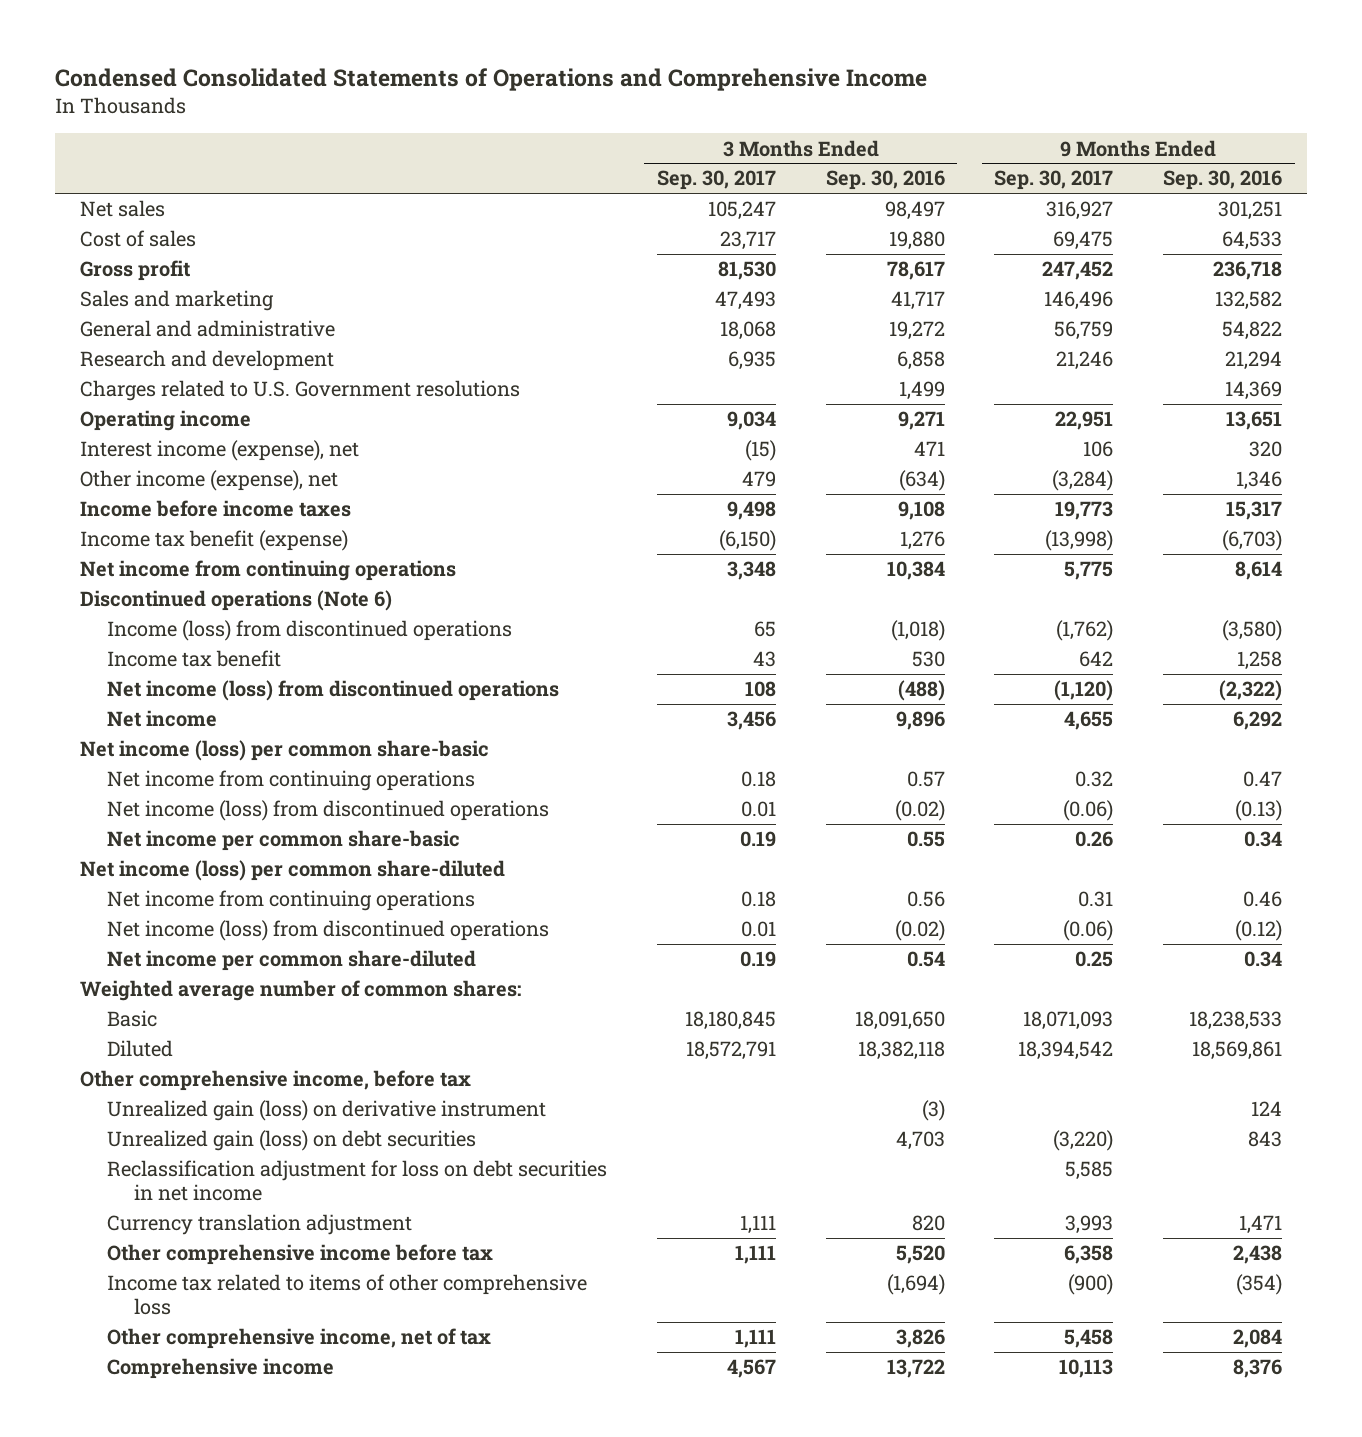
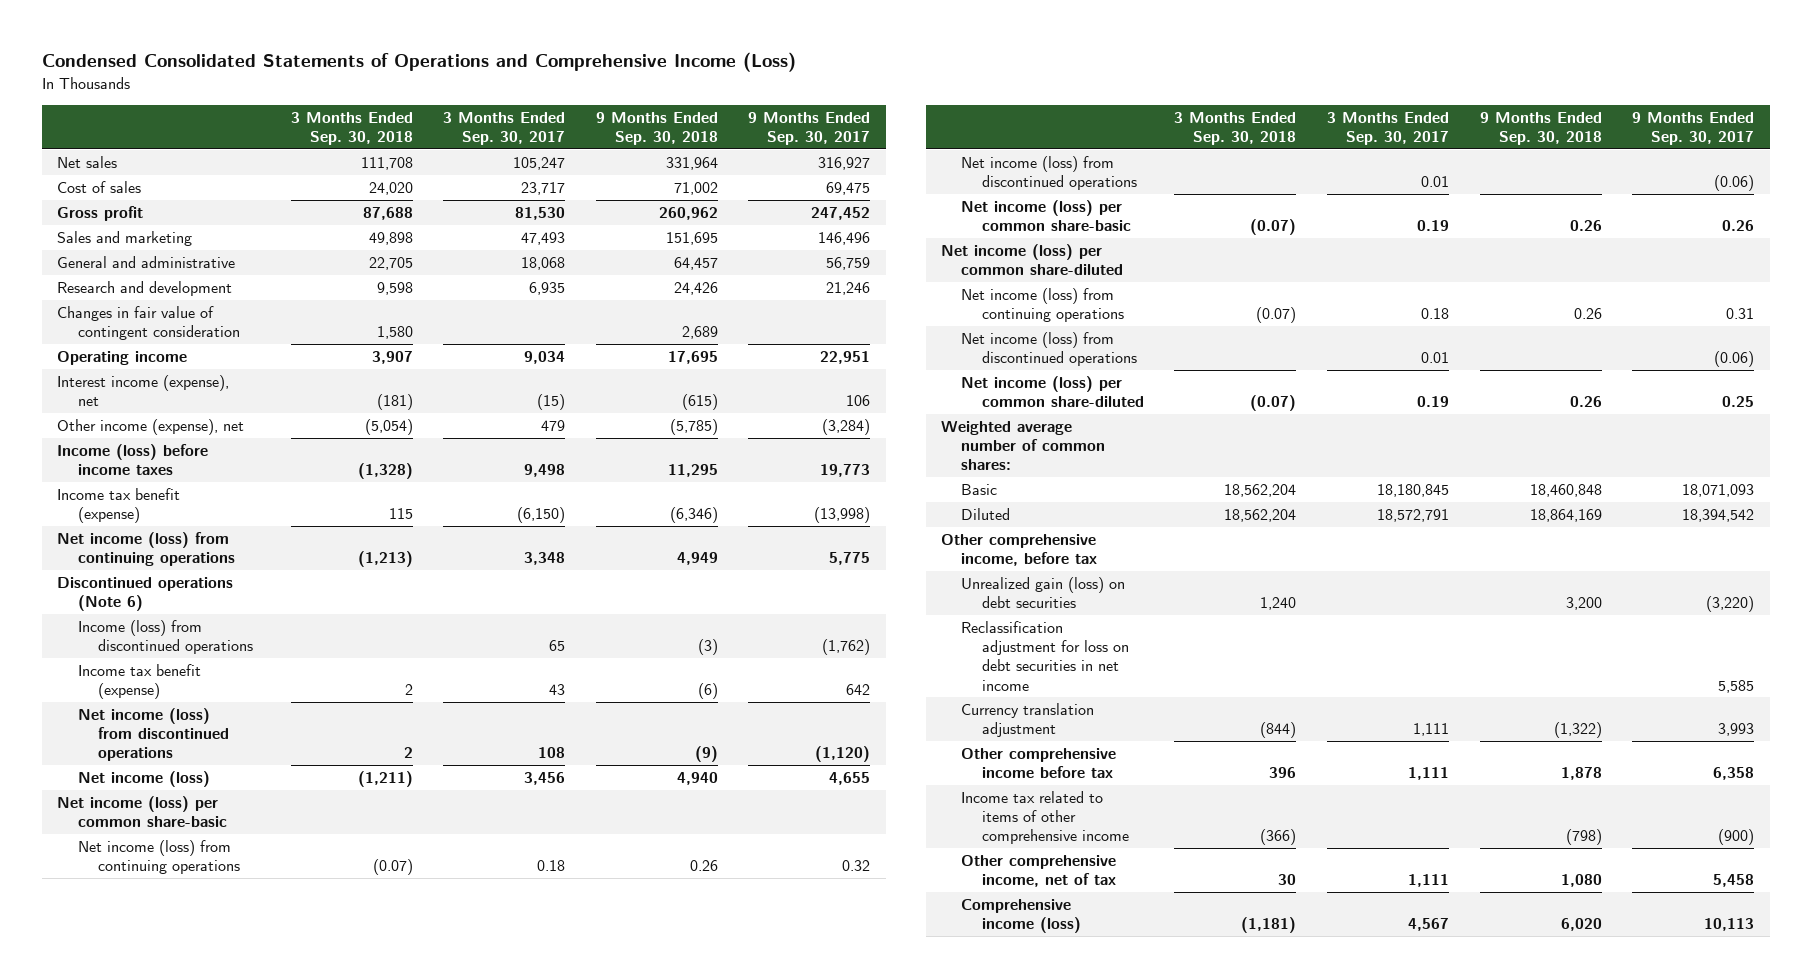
- Condensed Consolidated Statements of Operations and Comprehensive Income
+ Condensed Consolidated Statements of Operations and Comprehensive Income (Loss)
- | 3 Months Ended Sep. 30, 2017 | 3 Months Ended Sep. 30, 2016 | 9 Months Ended Sep. 30, 2017 | 9 Months Ended Sep. 30, 2016
+ | 3 Months Ended Sep. 30, 2018 | 3 Months Ended Sep. 30, 2017 | 9 Months Ended Sep. 30, 2018 | 9 Months Ended Sep. 30, 2017
- Charges related to U.S. Government resolutions | | 1,499 | | 14,369
+ Changes in fair value of contingent consideration | 1,580 | | 2,689 |
- Income before income taxes | 9,498 | 9,108 | 19,773 | 15,317
+ Income (loss) before income taxes | (1,328) | 9,498 | 11,295 | 19,773
- Net income from continuing operations | 3,348 | 10,384 | 5,775 | 8,614
+ Net income (loss) from continuing operations | (1,213) | 3,348 | 4,949 | 5,775
- Income tax benefit | 43 | 530 | 642 | 1,258
+ Income tax benefit (expense) | 2 | 43 | (6) | 642
- Net income | 3,456 | 9,896 | 4,655 | 6,292
+ Net income (loss) | (1,211) | 3,456 | 4,940 | 4,655
- Net income from continuing operations | 0.18 | 0.57 | 0.32 | 0.47
+ Net income (loss) from continuing operations | (0.07) | 0.18 | 0.26 | 0.32
- Net income per common share-basic | 0.19 | 0.55 | 0.26 | 0.34
+ Net income (loss) per common share-basic | (0.07) | 0.19 | 0.26 | 0.26
- Net income from continuing operations | 0.18 | 0.56 | 0.31 | 0.46
+ Net income (loss) from continuing operations | (0.07) | 0.18 | 0.26 | 0.31
- Net income per common share-diluted | 0.19 | 0.54 | 0.25 | 0.34
+ Net income (loss) per common share-diluted | (0.07) | 0.19 | 0.26 | 0.25
- Unrealized gain (loss) on derivative instrument | | (3) | | 124
- Income tax related to items of other comprehensive loss | | (1,694) | (900) | (354)
+ Income tax related to items of other comprehensive income | (366) | | (798) | (900)
- Comprehensive income | 4,567 | 13,722 | 10,113 | 8,376
+ Comprehensive income (loss) | (1,181) | 4,567 | 6,020 | 10,113

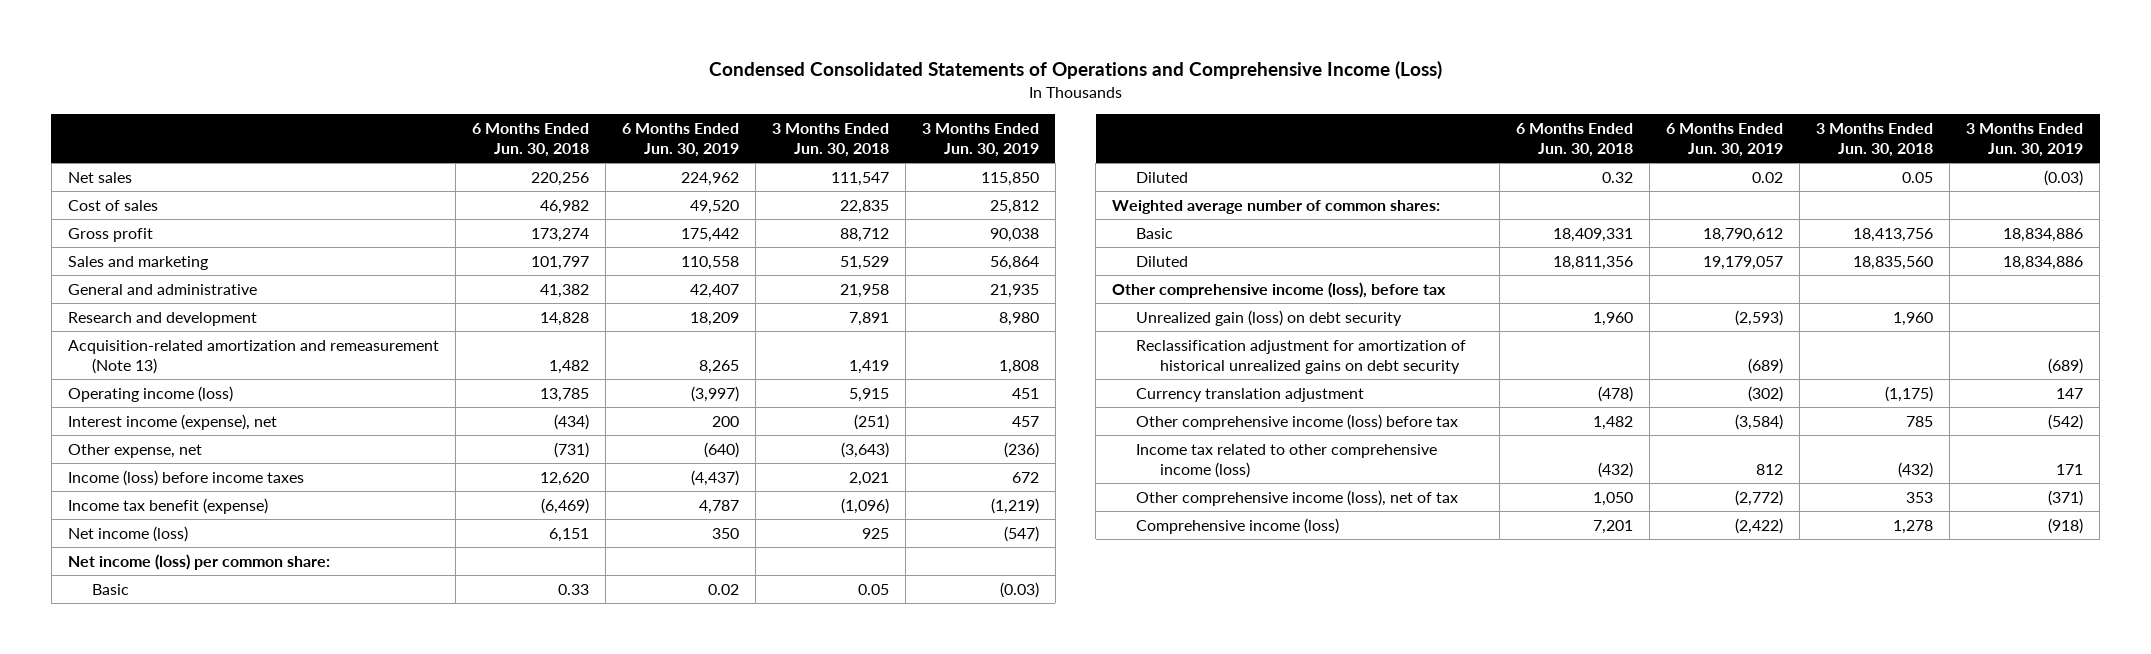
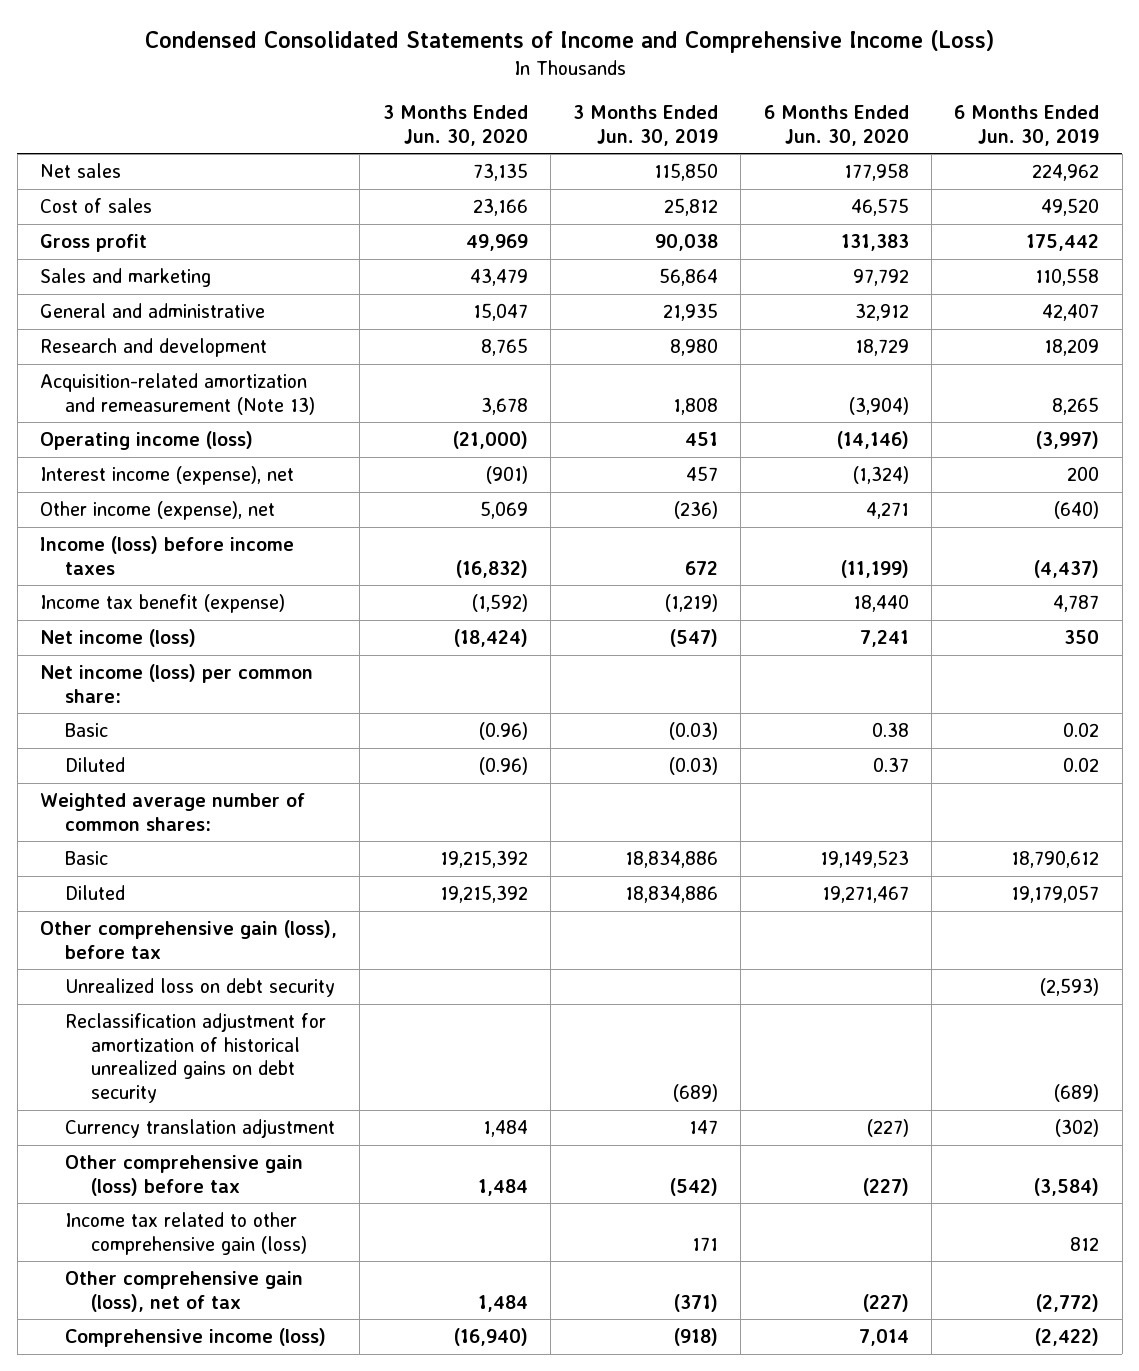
- Condensed Consolidated Statements of Operations and Comprehensive Income (Loss)
+ Condensed Consolidated Statements of Income and Comprehensive Income (Loss)
- | 6 Months Ended Jun. 30, 2018 | 6 Months Ended Jun. 30, 2019 | 3 Months Ended Jun. 30, 2018 | 3 Months Ended Jun. 30, 2019
+ | 3 Months Ended Jun. 30, 2020 | 3 Months Ended Jun. 30, 2019 | 6 Months Ended Jun. 30, 2020 | 6 Months Ended Jun. 30, 2019
- Other expense, net | (731) | (640) | (3,643) | (236)
+ Other income (expense), net | 5,069 | (236) | 4,271 | (640)
- Other comprehensive income (loss), before tax
- Unrealized gain (loss) on debt security | 1,960 | (2,593) | 1,960 |
+ Other comprehensive gain (loss), before tax
+ Unrealized loss on debt security | | | | (2,593)
- Other comprehensive income (loss) before tax | 1,482 | (3,584) | 785 | (542)
- Income tax related to other comprehensive income (loss) | (432) | 812 | (432) | 171
- Other comprehensive income (loss), net of tax | 1,050 | (2,772) | 353 | (371)
+ Other comprehensive gain (loss) before tax | 1,484 | (542) | (227) | (3,584)
+ Income tax related to other comprehensive gain (loss) | | 171 | | 812
+ Other comprehensive gain (loss), net of tax | 1,484 | (371) | (227) | (2,772)

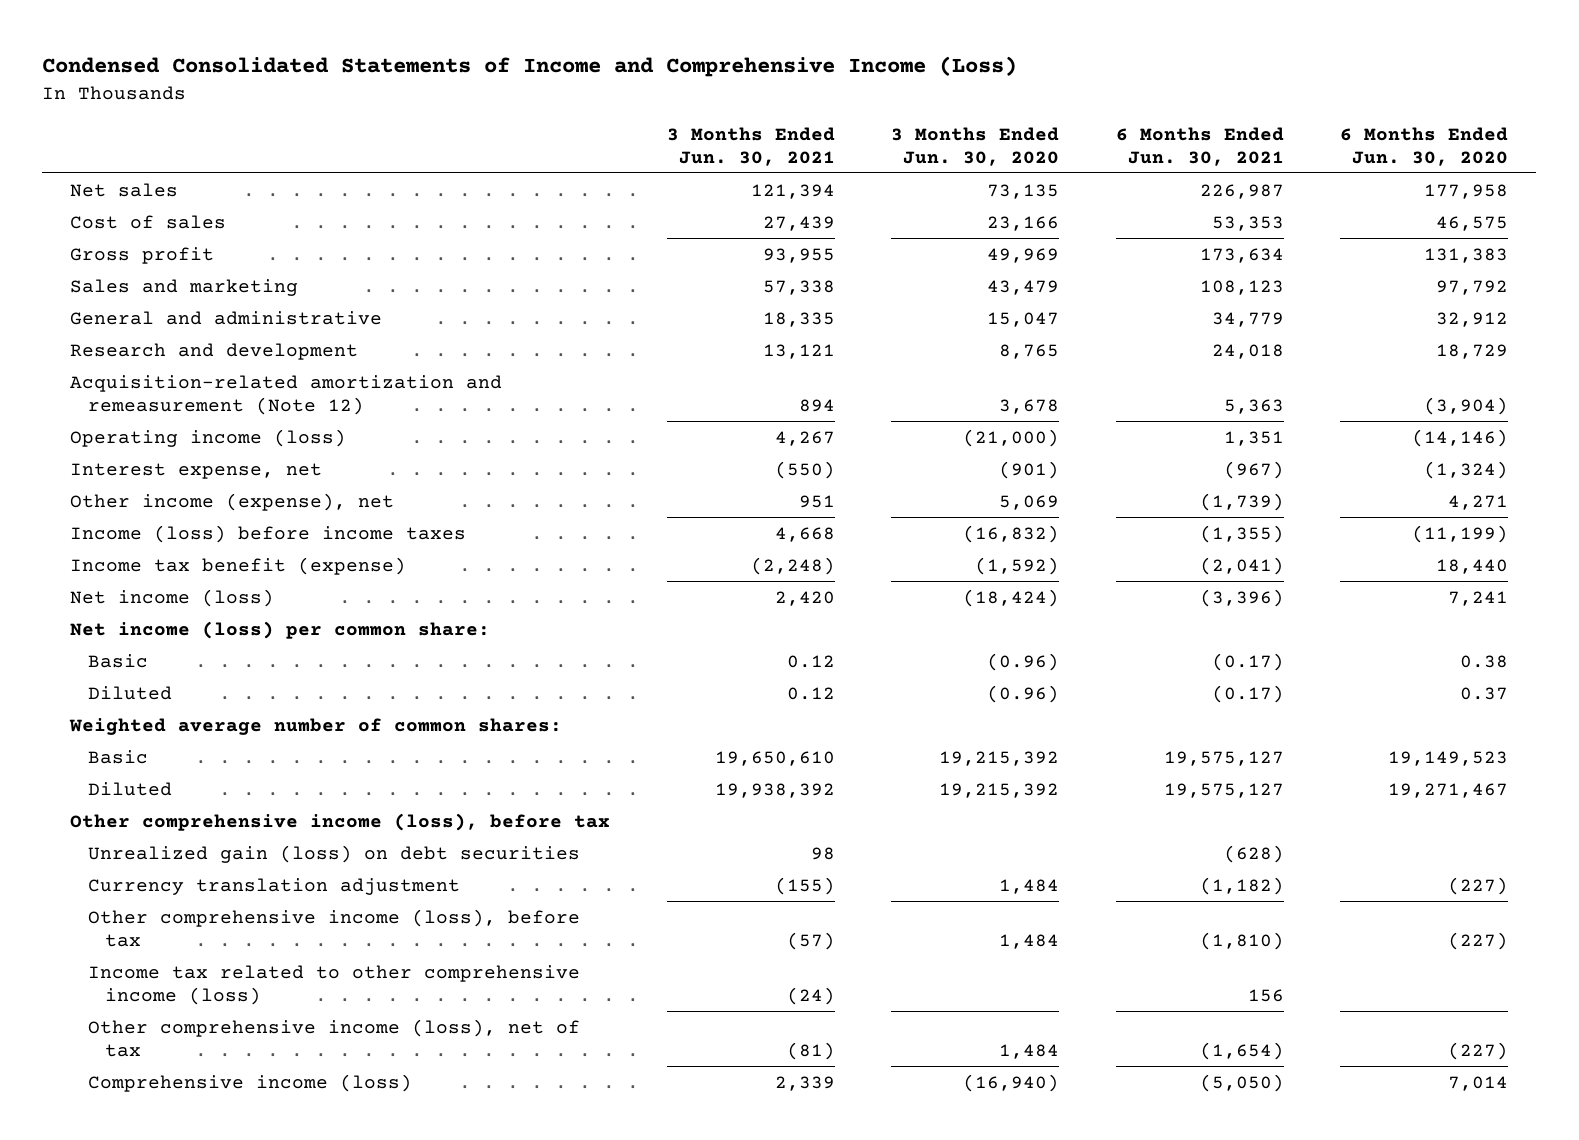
- | 3 Months Ended Jun. 30, 2020 | 3 Months Ended Jun. 30, 2019 | 6 Months Ended Jun. 30, 2020 | 6 Months Ended Jun. 30, 2019
+ | 3 Months Ended Jun. 30, 2021 | 3 Months Ended Jun. 30, 2020 | 6 Months Ended Jun. 30, 2021 | 6 Months Ended Jun. 30, 2020
- Acquisition-related amortization and remeasurement (Note 13) | 3,678 | 1,808 | (3,904) | 8,265
+ Acquisition-related amortization and remeasurement (Note 12) | 894 | 3,678 | 5,363 | (3,904)
- Interest income (expense), net | (901) | 457 | (1,324) | 200
+ Interest expense, net | (550) | (901) | (967) | (1,324)
- Other comprehensive gain (loss), before tax
- Unrealized loss on debt security | | | | (2,593)
- Reclassification adjustment for amortization of historical unrealized gains on debt security | | (689) | | (689)
+ Other comprehensive income (loss), before tax
+ Unrealized gain (loss) on debt securities | 98 | | (628) |
- Other comprehensive gain (loss) before tax | 1,484 | (542) | (227) | (3,584)
- Income tax related to other comprehensive gain (loss) | | 171 | | 812
- Other comprehensive gain (loss), net of tax | 1,484 | (371) | (227) | (2,772)
+ Other comprehensive income (loss), before tax | (57) | 1,484 | (1,810) | (227)
+ Income tax related to other comprehensive income (loss) | (24) | | 156 |
+ Other comprehensive income (loss), net of tax | (81) | 1,484 | (1,654) | (227)

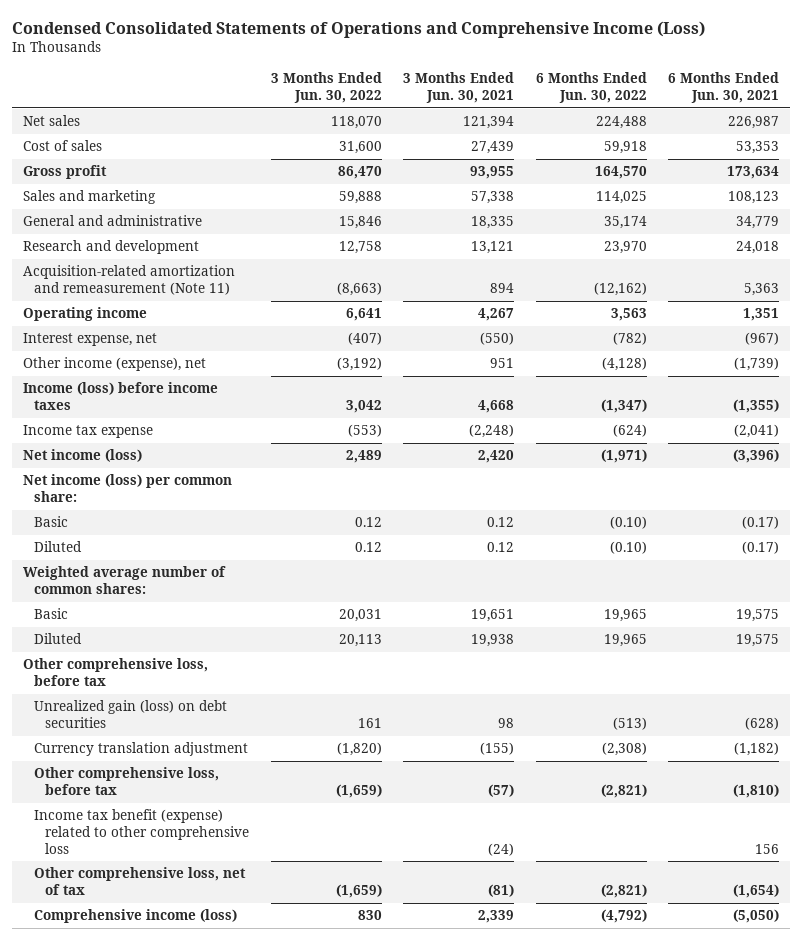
- Condensed Consolidated Statements of Income and Comprehensive Income (Loss)
+ Condensed Consolidated Statements of Operations and Comprehensive Income (Loss)
- | 3 Months Ended Jun. 30, 2021 | 3 Months Ended Jun. 30, 2020 | 6 Months Ended Jun. 30, 2021 | 6 Months Ended Jun. 30, 2020
+ | 3 Months Ended Jun. 30, 2022 | 3 Months Ended Jun. 30, 2021 | 6 Months Ended Jun. 30, 2022 | 6 Months Ended Jun. 30, 2021
- Acquisition-related amortization and remeasurement (Note 12) | 894 | 3,678 | 5,363 | (3,904)
- Operating income (loss) | 4,267 | (21,000) | 1,351 | (14,146)
+ Acquisition-related amortization and remeasurement (Note 11) | (8,663) | 894 | (12,162) | 5,363
+ Operating income | 6,641 | 4,267 | 3,563 | 1,351
- Income tax benefit (expense) | (2,248) | (1,592) | (2,041) | 18,440
+ Income tax expense | (553) | (2,248) | (624) | (2,041)
- Basic | 19,650,610 | 19,215,392 | 19,575,127 | 19,149,523
- Diluted | 19,938,392 | 19,215,392 | 19,575,127 | 19,271,467
- Other comprehensive income (loss), before tax
+ Basic | 20,031 | 19,651 | 19,965 | 19,575
+ Diluted | 20,113 | 19,938 | 19,965 | 19,575
+ Other comprehensive loss, before tax
- Other comprehensive income (loss), before tax | (57) | 1,484 | (1,810) | (227)
- Income tax related to other comprehensive income (loss) | (24) | | 156 |
- Other comprehensive income (loss), net of tax | (81) | 1,484 | (1,654) | (227)
+ Other comprehensive loss, before tax | (1,659) | (57) | (2,821) | (1,810)
+ Income tax benefit (expense) related to other comprehensive loss | | (24) | | 156
+ Other comprehensive loss, net of tax | (1,659) | (81) | (2,821) | (1,654)

